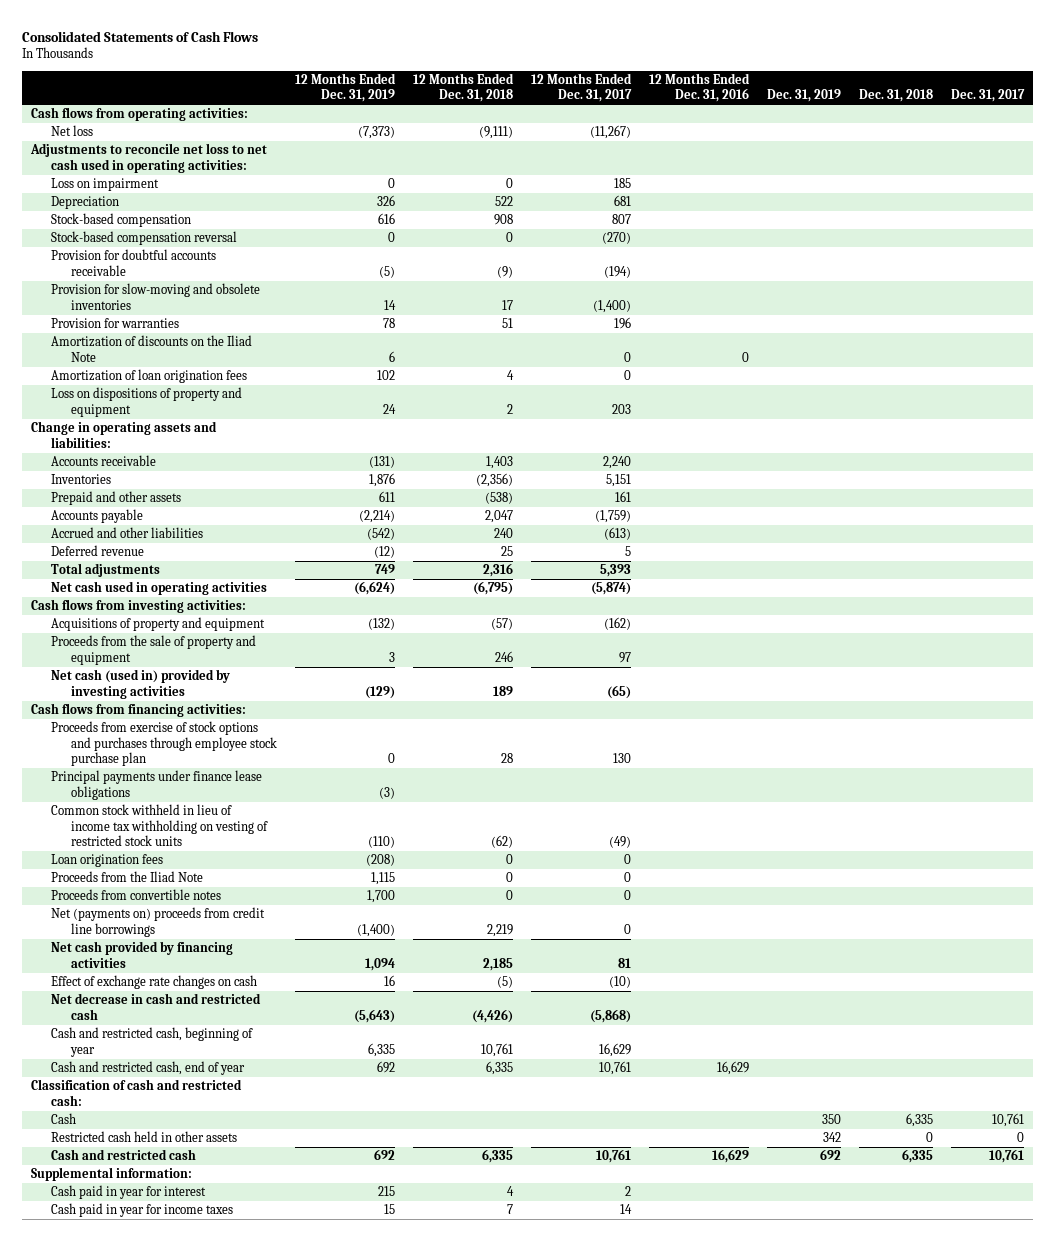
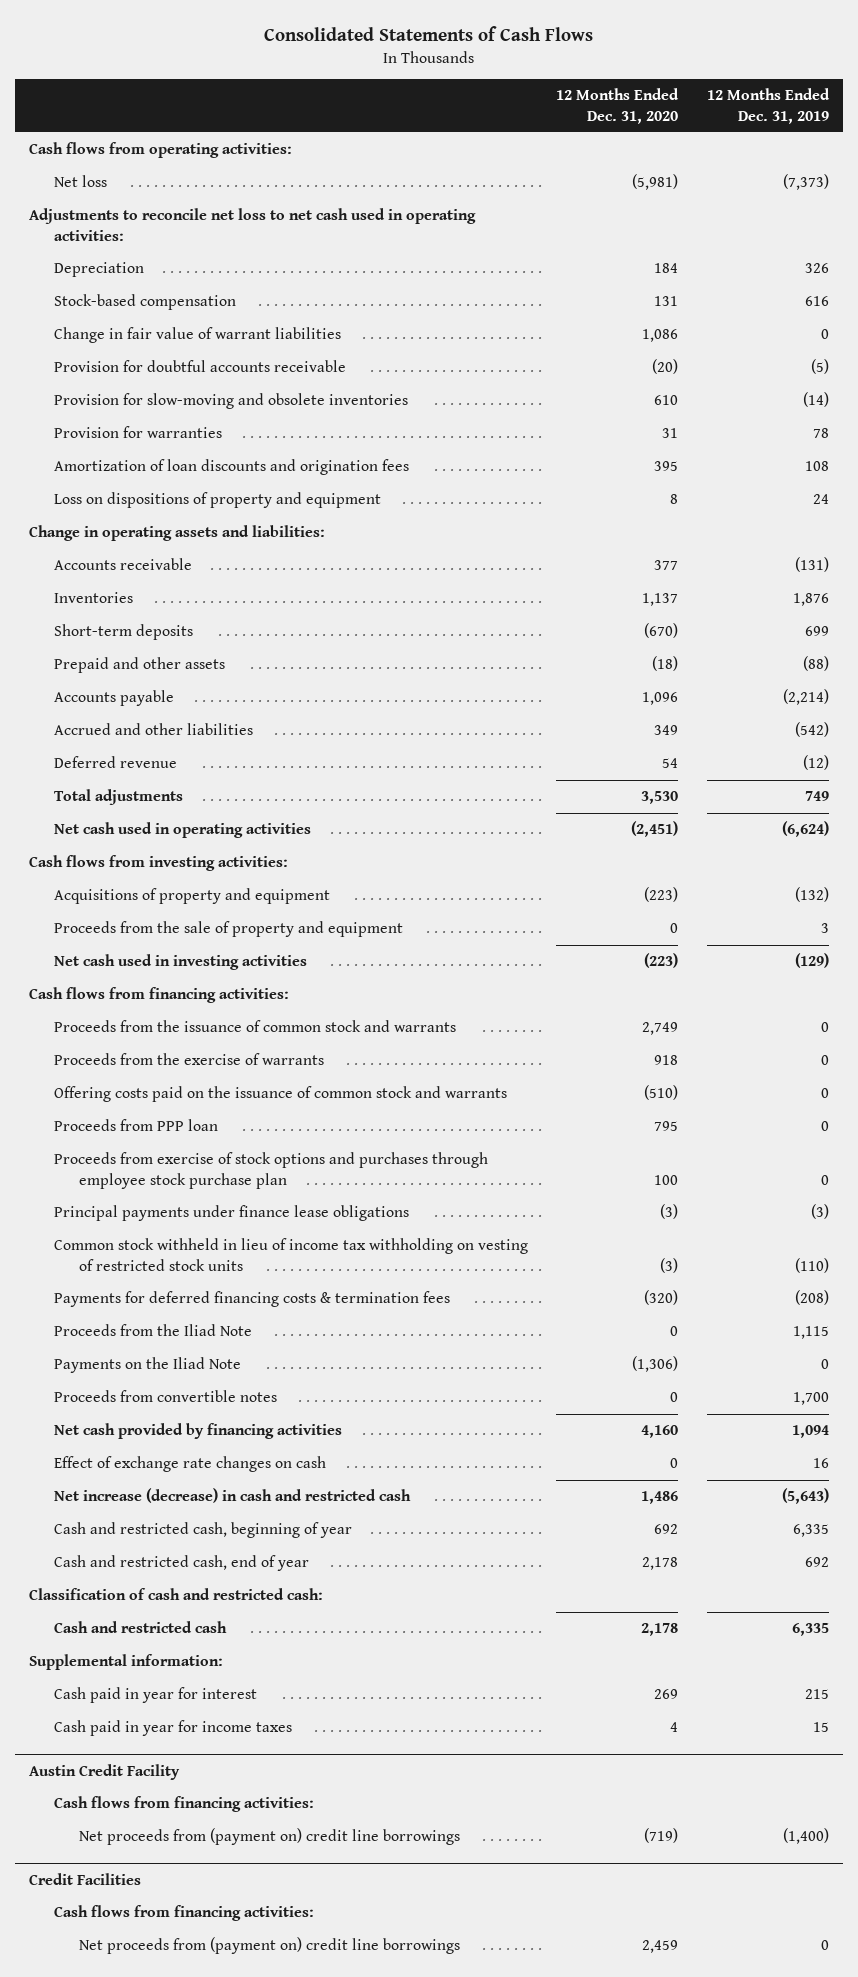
- | 12 Months Ended Dec. 31, 2019 | 12 Months Ended Dec. 31, 2018 | 12 Months Ended Dec. 31, 2017 | 12 Months Ended Dec. 31, 2016 | Dec. 31, 2019 | Dec. 31, 2018 | Dec. 31, 2017
+ | 12 Months Ended Dec. 31, 2020 | 12 Months Ended Dec. 31, 2019
- Loss on impairment | 0 | 0 | 185 | | | |
- Stock-based compensation reversal | 0 | 0 | (270) | | | |
+ Change in fair value of warrant liabilities | 1,086 | 0
- Provision for slow-moving and obsolete inventories | 14 | 17 | (1,400) | | | |
+ Provision for slow-moving and obsolete inventories | 610 | (14)
- Amortization of discounts on the Iliad Note | 6 | | 0 | 0 | | |
- Amortization of loan origination fees | 102 | 4 | 0 | | | |
+ Amortization of loan discounts and origination fees | 395 | 108
- Prepaid and other assets | 611 | (538) | 161 | | | |
+ Short-term deposits | (670) | 699
+ Prepaid and other assets | (18) | (88)
- Net cash (used in) provided by investing activities | (129) | 189 | (65) | | | |
+ Net cash used in investing activities | (223) | (129)
+ Proceeds from the issuance of common stock and warrants | 2,749 | 0
+ Proceeds from the exercise of warrants | 918 | 0
+ Offering costs paid on the issuance of common stock and warrants | (510) | 0
+ Proceeds from PPP loan | 795 | 0
- Loan origination fees | (208) | 0 | 0 | | | |
+ Payments for deferred financing costs & termination fees | (320) | (208)
+ Payments on the Iliad Note | (1,306) | 0
- Net (payments on) proceeds from credit line borrowings | (1,400) | 2,219 | 0 | | | |
- Net decrease in cash and restricted cash | (5,643) | (4,426) | (5,868) | | | |
+ Net increase (decrease) in cash and restricted cash | 1,486 | (5,643)
- Cash | | | | | 350 | 6,335 | 10,761
- Restricted cash held in other assets | | | | | 342 | 0 | 0
- Cash and restricted cash | 692 | 6,335 | 10,761 | 16,629 | 692 | 6,335 | 10,761
+ Cash and restricted cash | 2,178 | 6,335
+ Austin Credit Facility
+ Cash flows from financing activities:
+ Net proceeds from (payment on) credit line borrowings | (719) | (1,400)
+ Credit Facilities
+ Cash flows from financing activities:
+ Net proceeds from (payment on) credit line borrowings | 2,459 | 0

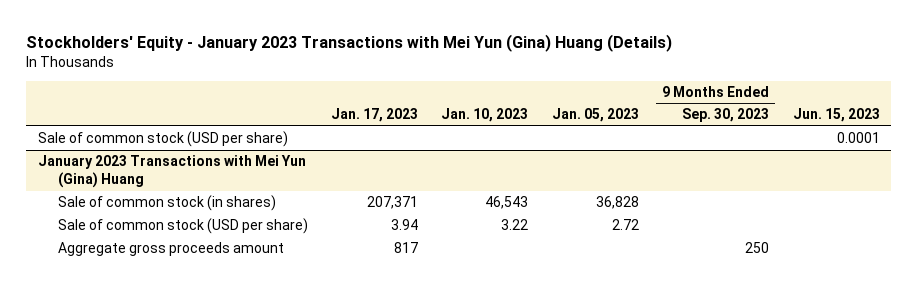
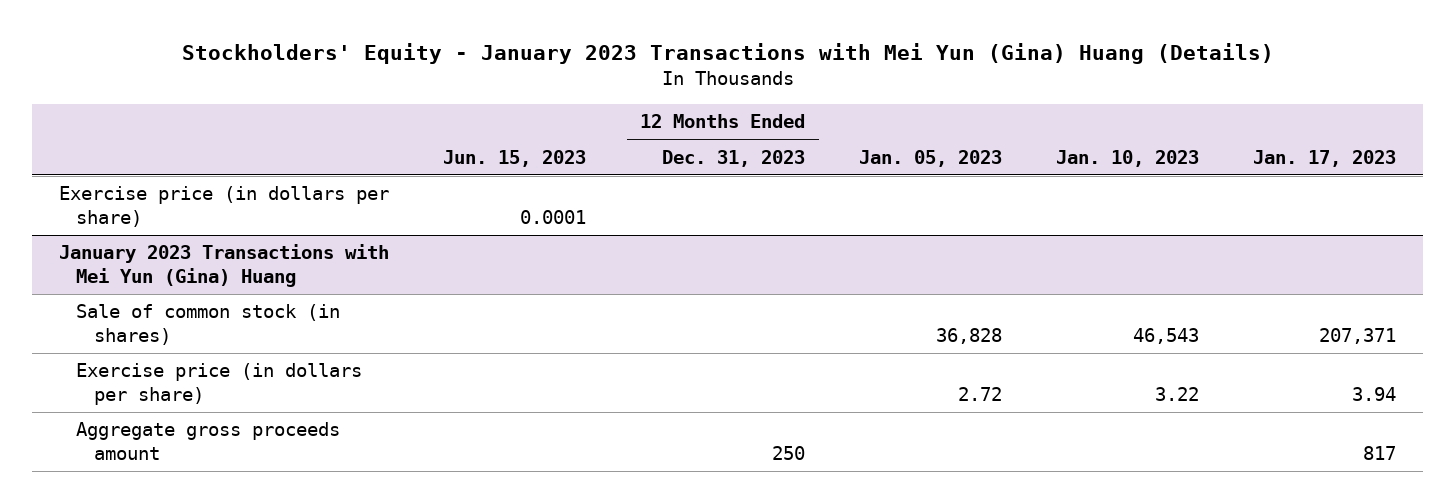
- | Jan. 17, 2023 | Jan. 10, 2023 | Jan. 05, 2023 | 9 Months Ended Sep. 30, 2023 | Jun. 15, 2023
+ | Jun. 15, 2023 | 12 Months Ended Dec. 31, 2023 | Jan. 05, 2023 | Jan. 10, 2023 | Jan. 17, 2023
- Sale of common stock (USD per share) | | | | | 0.0001
+ Exercise price (in dollars per share) | 0.0001 | | | |
@ January 2023 Transactions with Mei Yun (Gina) Huang
- Sale of common stock (USD per share) | 3.94 | 3.22 | 2.72 | |
+ Exercise price (in dollars per share) | | | 2.72 | 3.22 | 3.94

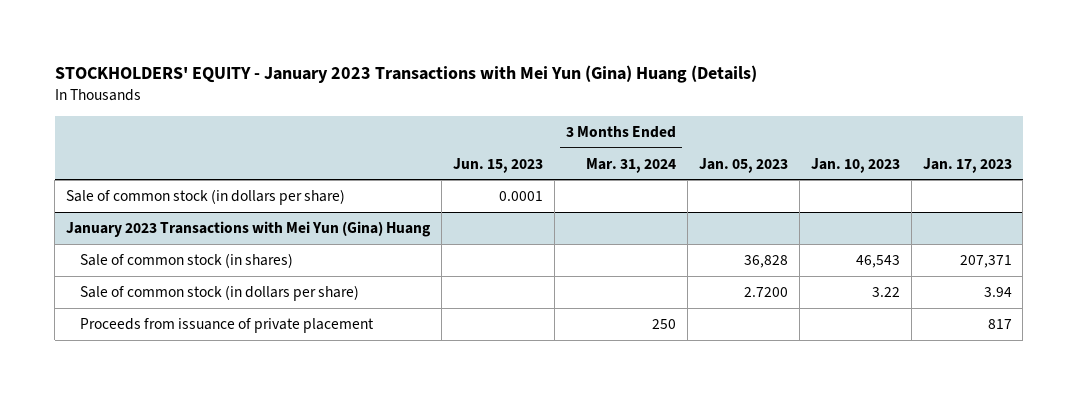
- Stockholders' Equity - January 2023 Transactions with Mei Yun (Gina) Huang (Details)
+ STOCKHOLDERS' EQUITY - January 2023 Transactions with Mei Yun (Gina) Huang (Details)
- | Jun. 15, 2023 | 12 Months Ended Dec. 31, 2023 | Jan. 05, 2023 | Jan. 10, 2023 | Jan. 17, 2023
+ | Jun. 15, 2023 | 3 Months Ended Mar. 31, 2024 | Jan. 05, 2023 | Jan. 10, 2023 | Jan. 17, 2023
- Exercise price (in dollars per share) | 0.0001 | | | |
+ Sale of common stock (in dollars per share) | 0.0001 | | | |
@ January 2023 Transactions with Mei Yun (Gina) Huang
- Exercise price (in dollars per share) | | | 2.72 | 3.22 | 3.94
- Aggregate gross proceeds amount | | 250 | | | 817
+ Sale of common stock (in dollars per share) | | | 2.7200 | 3.22 | 3.94
+ Proceeds from issuance of private placement | | 250 | | | 817

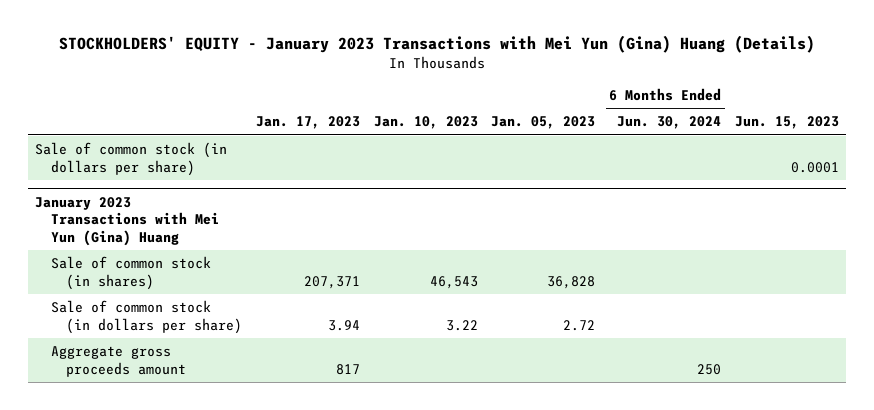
- | Jun. 15, 2023 | 3 Months Ended Mar. 31, 2024 | Jan. 05, 2023 | Jan. 10, 2023 | Jan. 17, 2023
+ | Jan. 17, 2023 | Jan. 10, 2023 | Jan. 05, 2023 | 6 Months Ended Jun. 30, 2024 | Jun. 15, 2023
@ January 2023 Transactions with Mei Yun (Gina) Huang
- Sale of common stock (in dollars per share) | | | 2.7200 | 3.22 | 3.94
- Proceeds from issuance of private placement | | 250 | | | 817
+ Sale of common stock (in dollars per share) | 3.94 | 3.22 | 2.72 | |
+ Aggregate gross proceeds amount | 817 | | | 250 |

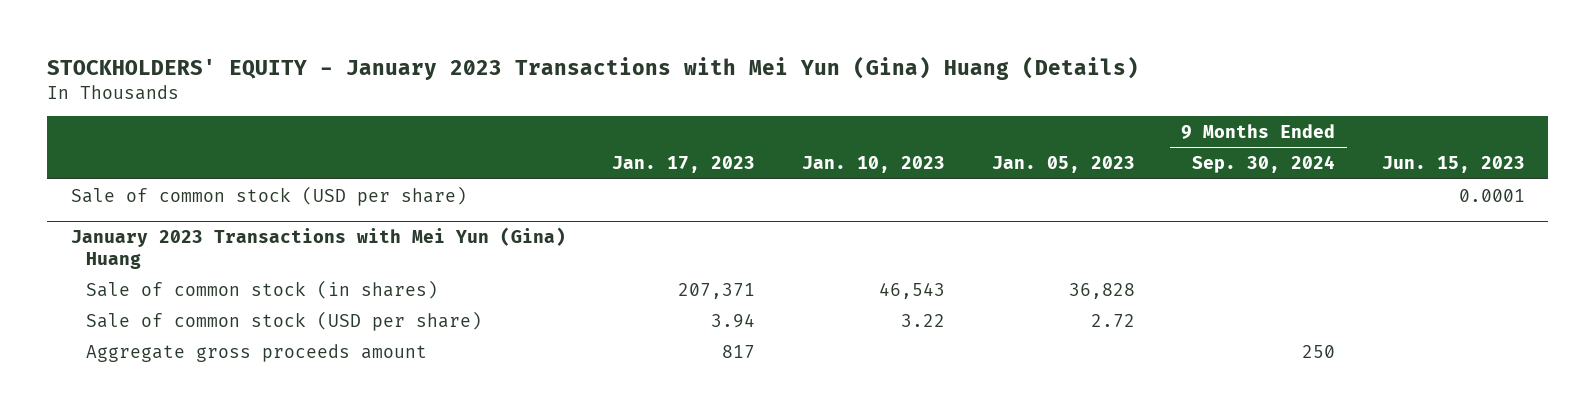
- | Jan. 17, 2023 | Jan. 10, 2023 | Jan. 05, 2023 | 6 Months Ended Jun. 30, 2024 | Jun. 15, 2023
+ | Jan. 17, 2023 | Jan. 10, 2023 | Jan. 05, 2023 | 9 Months Ended Sep. 30, 2024 | Jun. 15, 2023
- Sale of common stock (in dollars per share) | | | | | 0.0001
+ Sale of common stock (USD per share) | | | | | 0.0001
@ January 2023 Transactions with Mei Yun (Gina) Huang
- Sale of common stock (in dollars per share) | 3.94 | 3.22 | 2.72 | |
+ Sale of common stock (USD per share) | 3.94 | 3.22 | 2.72 | |

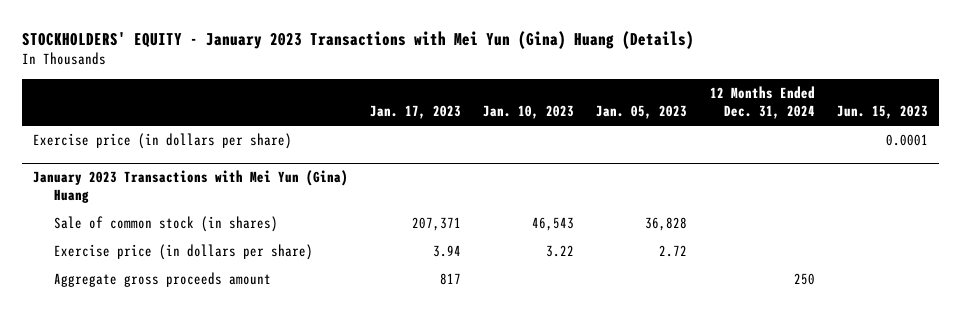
- | Jan. 17, 2023 | Jan. 10, 2023 | Jan. 05, 2023 | 9 Months Ended Sep. 30, 2024 | Jun. 15, 2023
+ | Jan. 17, 2023 | Jan. 10, 2023 | Jan. 05, 2023 | 12 Months Ended Dec. 31, 2024 | Jun. 15, 2023
- Sale of common stock (USD per share) | | | | | 0.0001
+ Exercise price (in dollars per share) | | | | | 0.0001
@ January 2023 Transactions with Mei Yun (Gina) Huang
- Sale of common stock (USD per share) | 3.94 | 3.22 | 2.72 | |
+ Exercise price (in dollars per share) | 3.94 | 3.22 | 2.72 | |

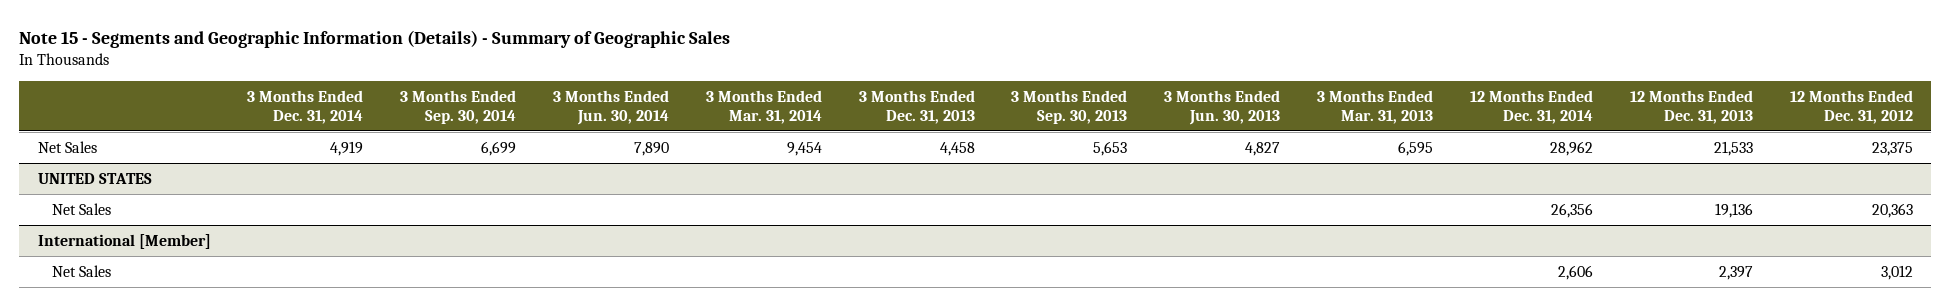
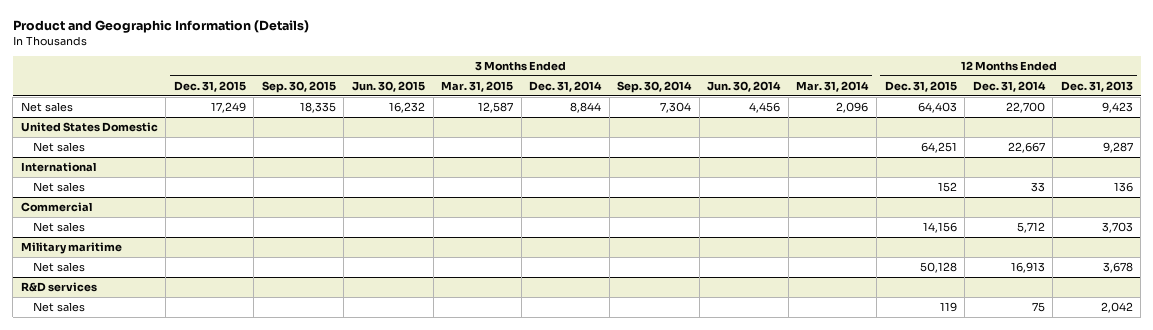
- Note 15 - Segments and Geographic Information (Details) - Summary of Geographic Sales
+ Product and Geographic Information (Details)
- | 3 Months Ended Dec. 31, 2014 | 3 Months Ended Sep. 30, 2014 | 3 Months Ended Jun. 30, 2014 | 3 Months Ended Mar. 31, 2014 | 3 Months Ended Dec. 31, 2013 | 3 Months Ended Sep. 30, 2013 | 3 Months Ended Jun. 30, 2013 | 3 Months Ended Mar. 31, 2013 | 12 Months Ended Dec. 31, 2014 | 12 Months Ended Dec. 31, 2013 | 12 Months Ended Dec. 31, 2012
+ | 3 Months Ended Dec. 31, 2015 | 3 Months Ended Sep. 30, 2015 | 3 Months Ended Jun. 30, 2015 | 3 Months Ended Mar. 31, 2015 | 3 Months Ended Dec. 31, 2014 | 3 Months Ended Sep. 30, 2014 | 3 Months Ended Jun. 30, 2014 | 3 Months Ended Mar. 31, 2014 | 12 Months Ended Dec. 31, 2015 | 12 Months Ended Dec. 31, 2014 | 12 Months Ended Dec. 31, 2013
- Net Sales | 4,919 | 6,699 | 7,890 | 9,454 | 4,458 | 5,653 | 4,827 | 6,595 | 28,962 | 21,533 | 23,375
- UNITED STATES
- Net Sales | | | | | | | | | 26,356 | 19,136 | 20,363
- International [Member]
- Net Sales | | | | | | | | | 2,606 | 2,397 | 3,012
+ Net sales | 17,249 | 18,335 | 16,232 | 12,587 | 8,844 | 7,304 | 4,456 | 2,096 | 64,403 | 22,700 | 9,423
+ United States Domestic
+ Net sales | | | | | | | | | 64,251 | 22,667 | 9,287
+ International
+ Net sales | | | | | | | | | 152 | 33 | 136
+ Commercial
+ Net sales | | | | | | | | | 14,156 | 5,712 | 3,703
+ Military maritime
+ Net sales | | | | | | | | | 50,128 | 16,913 | 3,678
+ R&D services
+ Net sales | | | | | | | | | 119 | 75 | 2,042

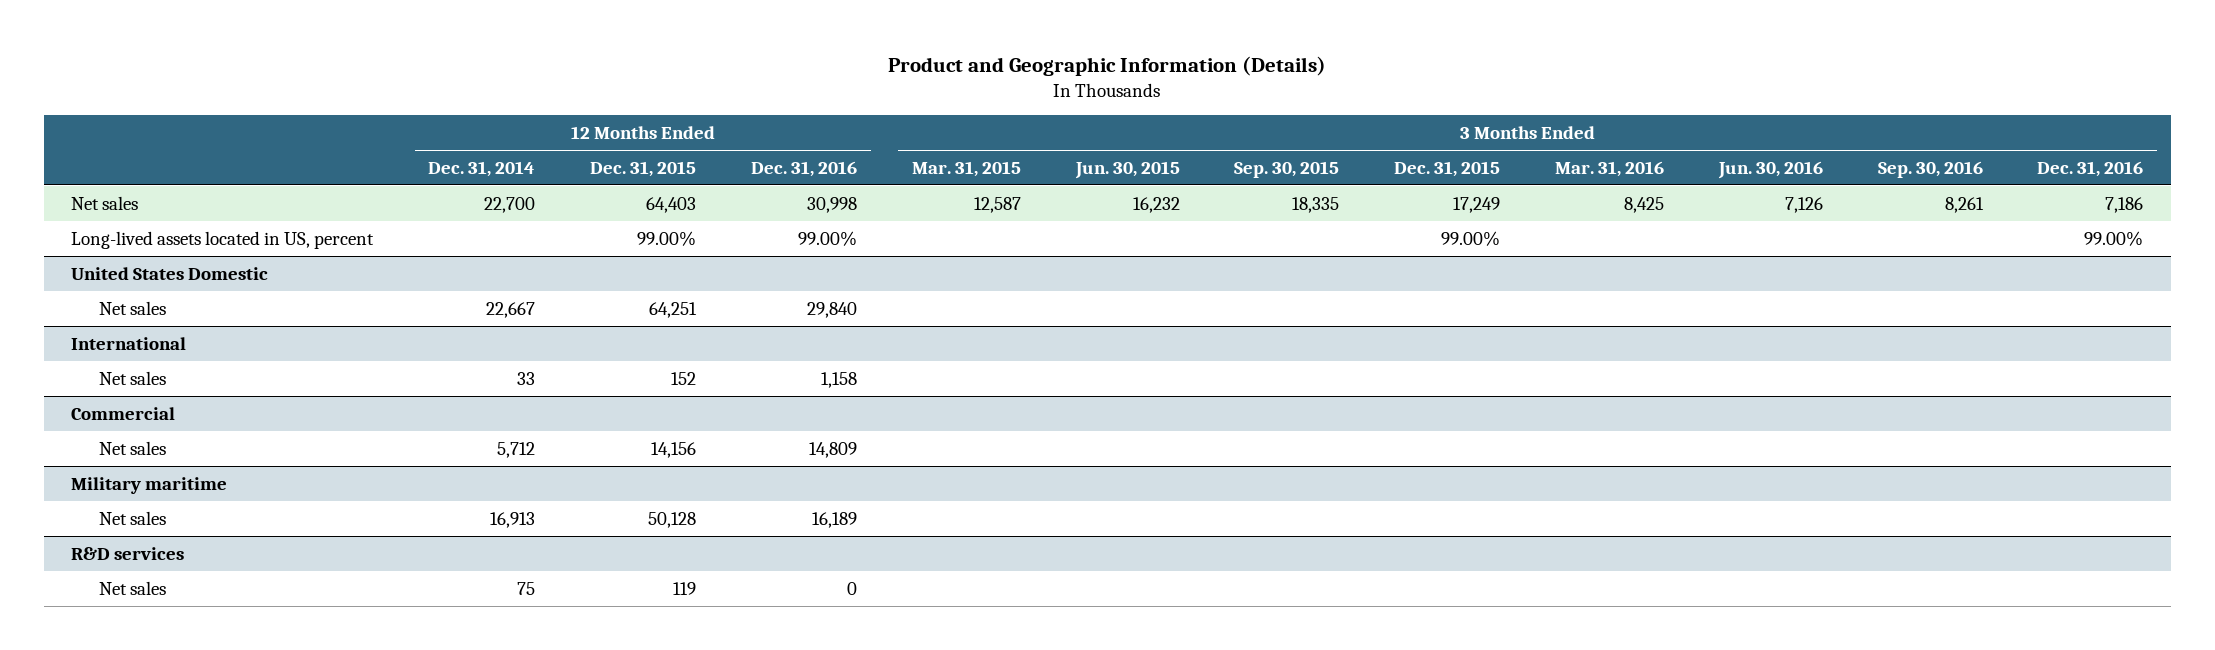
- | 3 Months Ended Dec. 31, 2015 | 3 Months Ended Sep. 30, 2015 | 3 Months Ended Jun. 30, 2015 | 3 Months Ended Mar. 31, 2015 | 3 Months Ended Dec. 31, 2014 | 3 Months Ended Sep. 30, 2014 | 3 Months Ended Jun. 30, 2014 | 3 Months Ended Mar. 31, 2014 | 12 Months Ended Dec. 31, 2015 | 12 Months Ended Dec. 31, 2014 | 12 Months Ended Dec. 31, 2013
+ | 12 Months Ended Dec. 31, 2014 | 12 Months Ended Dec. 31, 2015 | 12 Months Ended Dec. 31, 2016 | 3 Months Ended Mar. 31, 2015 | 3 Months Ended Jun. 30, 2015 | 3 Months Ended Sep. 30, 2015 | 3 Months Ended Dec. 31, 2015 | 3 Months Ended Mar. 31, 2016 | 3 Months Ended Jun. 30, 2016 | 3 Months Ended Sep. 30, 2016 | 3 Months Ended Dec. 31, 2016
+ Long-lived assets located in US, percent | | 99.00% | 99.00% | | | | 99.00% | | | | 99.00%

